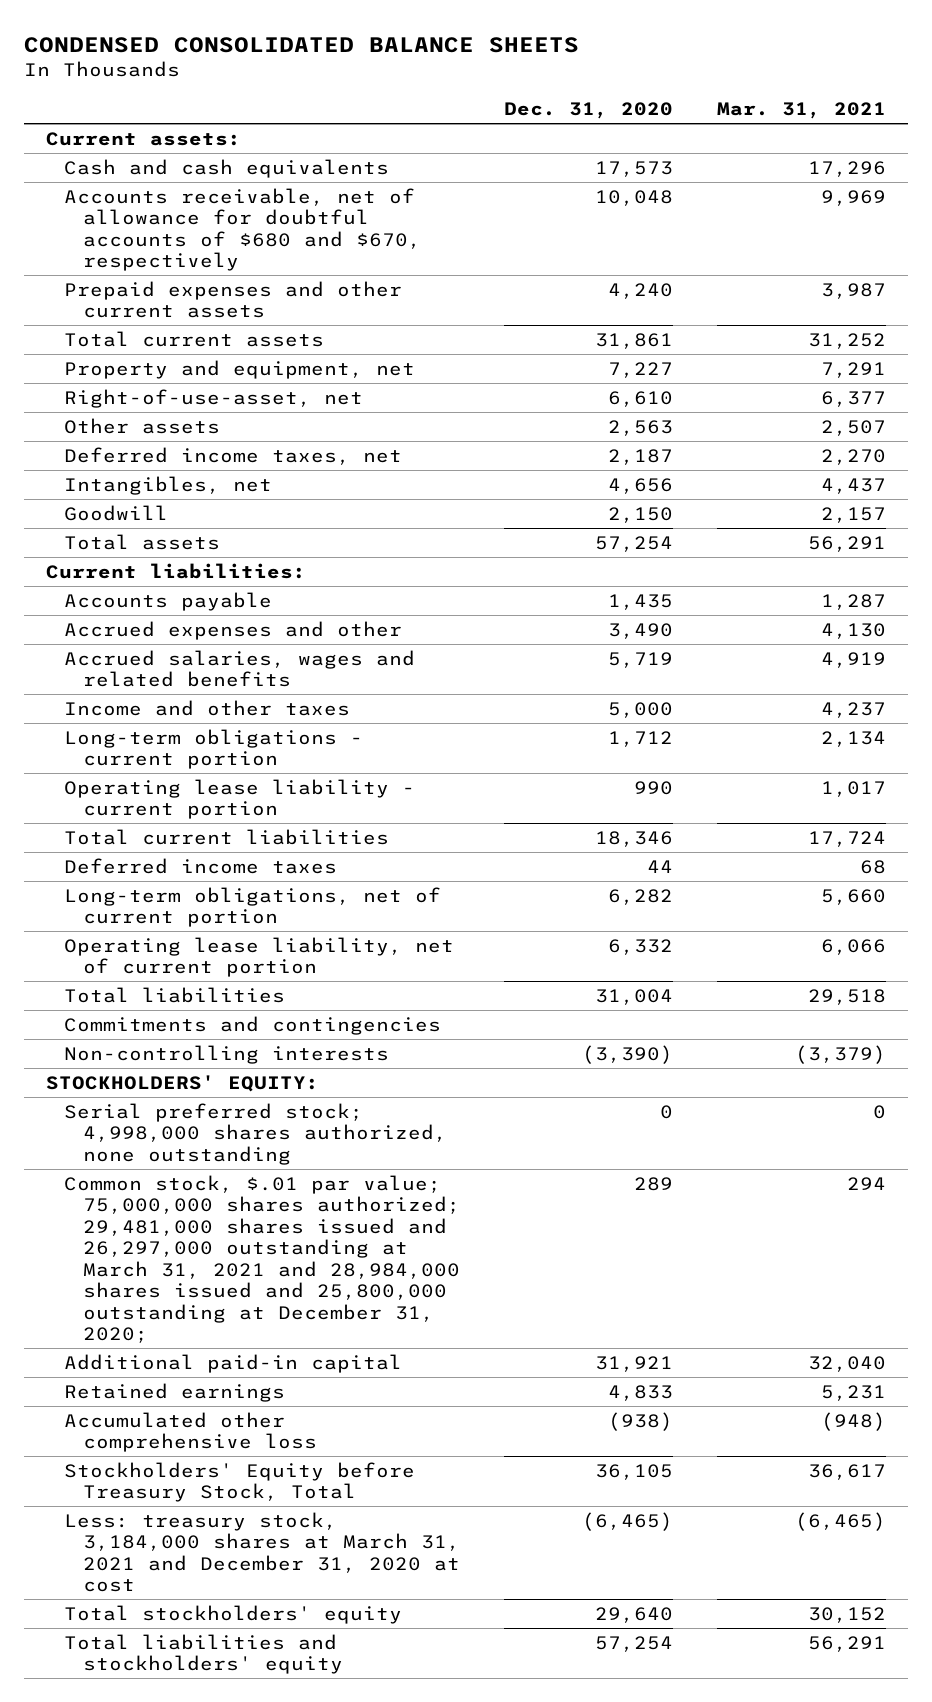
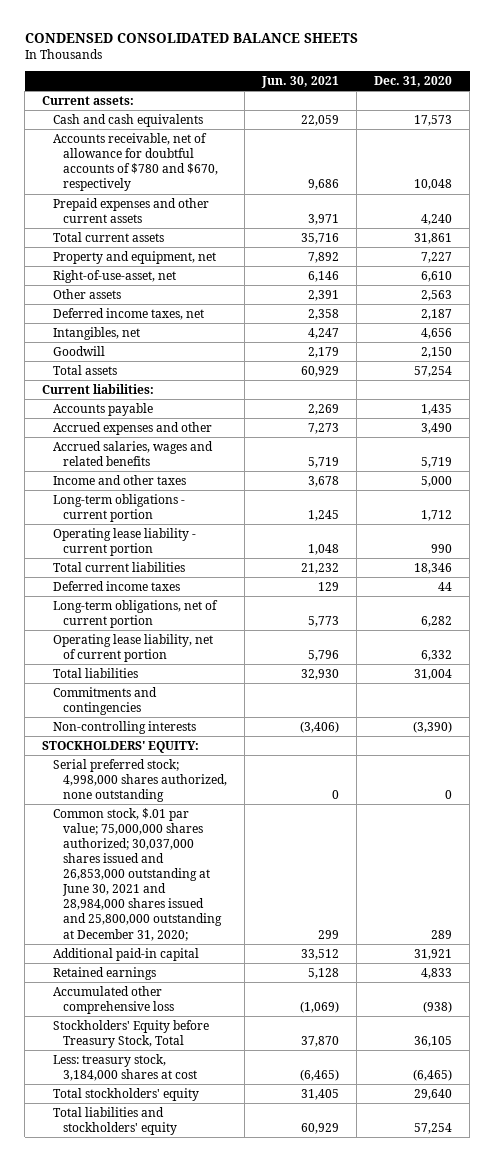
- | Dec. 31, 2020 | Mar. 31, 2021
+ | Jun. 30, 2021 | Dec. 31, 2020
- Accounts receivable, net of allowance for doubtful accounts of $680 and $670, respectively | 10,048 | 9,969
+ Accounts receivable, net of allowance for doubtful accounts of $780 and $670, respectively | 9,686 | 10,048
- Common stock, $.01 par value; 75,000,000 shares authorized; 29,481,000 shares issued and 26,297,000 outstanding at March 31, 2021 and 28,984,000 shares issued and 25,800,000 outstanding at December 31, 2020; | 289 | 294
+ Common stock, $.01 par value; 75,000,000 shares authorized; 30,037,000 shares issued and 26,853,000 outstanding at June 30, 2021 and 28,984,000 shares issued and 25,800,000 outstanding at December 31, 2020; | 299 | 289
- Less: treasury stock, 3,184,000 shares at March 31, 2021 and December 31, 2020 at cost | (6,465) | (6,465)
+ Less: treasury stock, 3,184,000 shares at cost | (6,465) | (6,465)

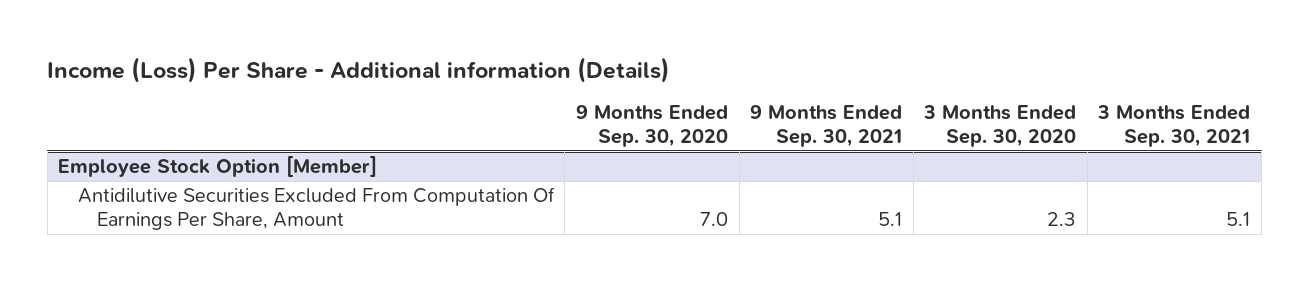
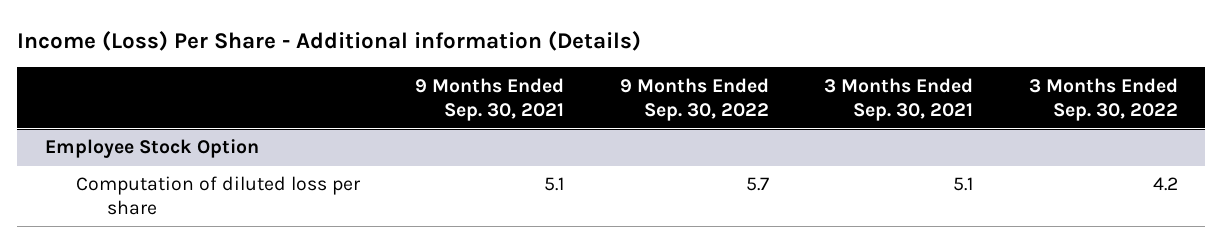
- | 9 Months Ended Sep. 30, 2020 | 9 Months Ended Sep. 30, 2021 | 3 Months Ended Sep. 30, 2020 | 3 Months Ended Sep. 30, 2021
+ | 9 Months Ended Sep. 30, 2021 | 9 Months Ended Sep. 30, 2022 | 3 Months Ended Sep. 30, 2021 | 3 Months Ended Sep. 30, 2022
- Employee Stock Option [Member]
- Antidilutive Securities Excluded From Computation Of Earnings Per Share, Amount | 7.0 | 5.1 | 2.3 | 5.1
+ Employee Stock Option
+ Computation of diluted loss per share | 5.1 | 5.7 | 5.1 | 4.2

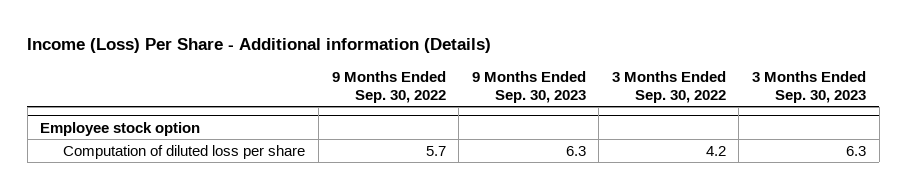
- | 9 Months Ended Sep. 30, 2021 | 9 Months Ended Sep. 30, 2022 | 3 Months Ended Sep. 30, 2021 | 3 Months Ended Sep. 30, 2022
+ | 9 Months Ended Sep. 30, 2022 | 9 Months Ended Sep. 30, 2023 | 3 Months Ended Sep. 30, 2022 | 3 Months Ended Sep. 30, 2023
- Employee Stock Option
+ Employee stock option

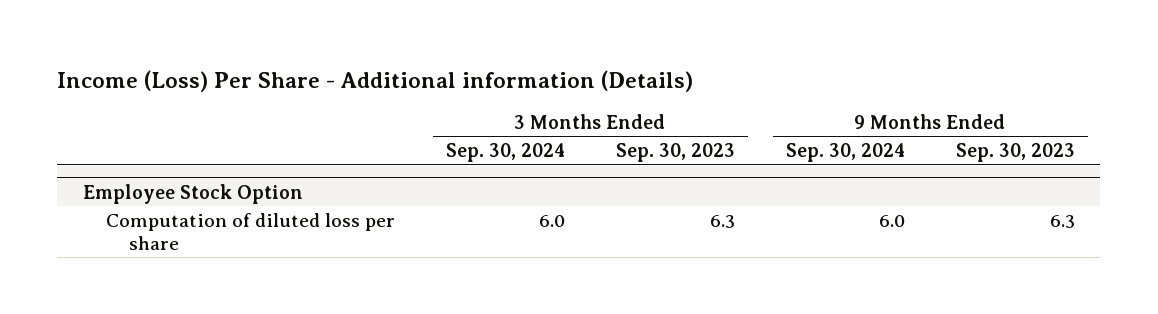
- | 9 Months Ended Sep. 30, 2022 | 9 Months Ended Sep. 30, 2023 | 3 Months Ended Sep. 30, 2022 | 3 Months Ended Sep. 30, 2023
+ | 3 Months Ended Sep. 30, 2024 | 3 Months Ended Sep. 30, 2023 | 9 Months Ended Sep. 30, 2024 | 9 Months Ended Sep. 30, 2023
- Employee stock option
+ Employee Stock Option

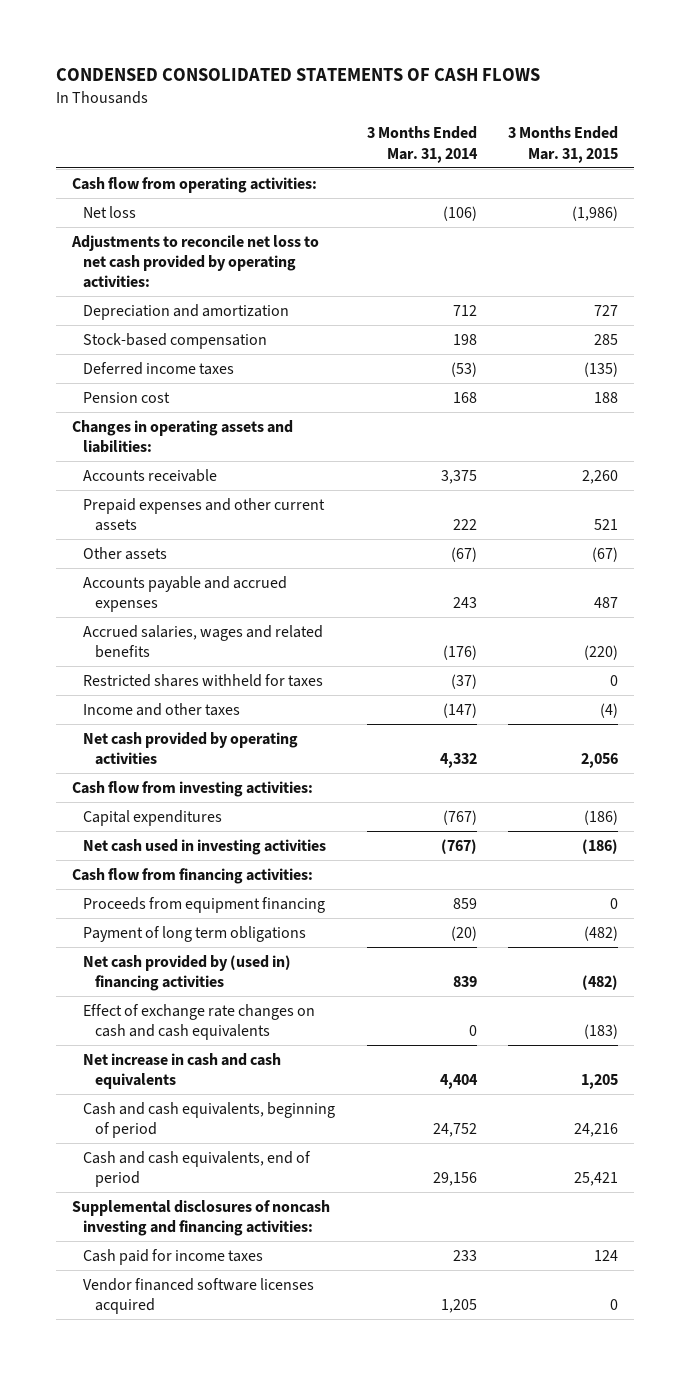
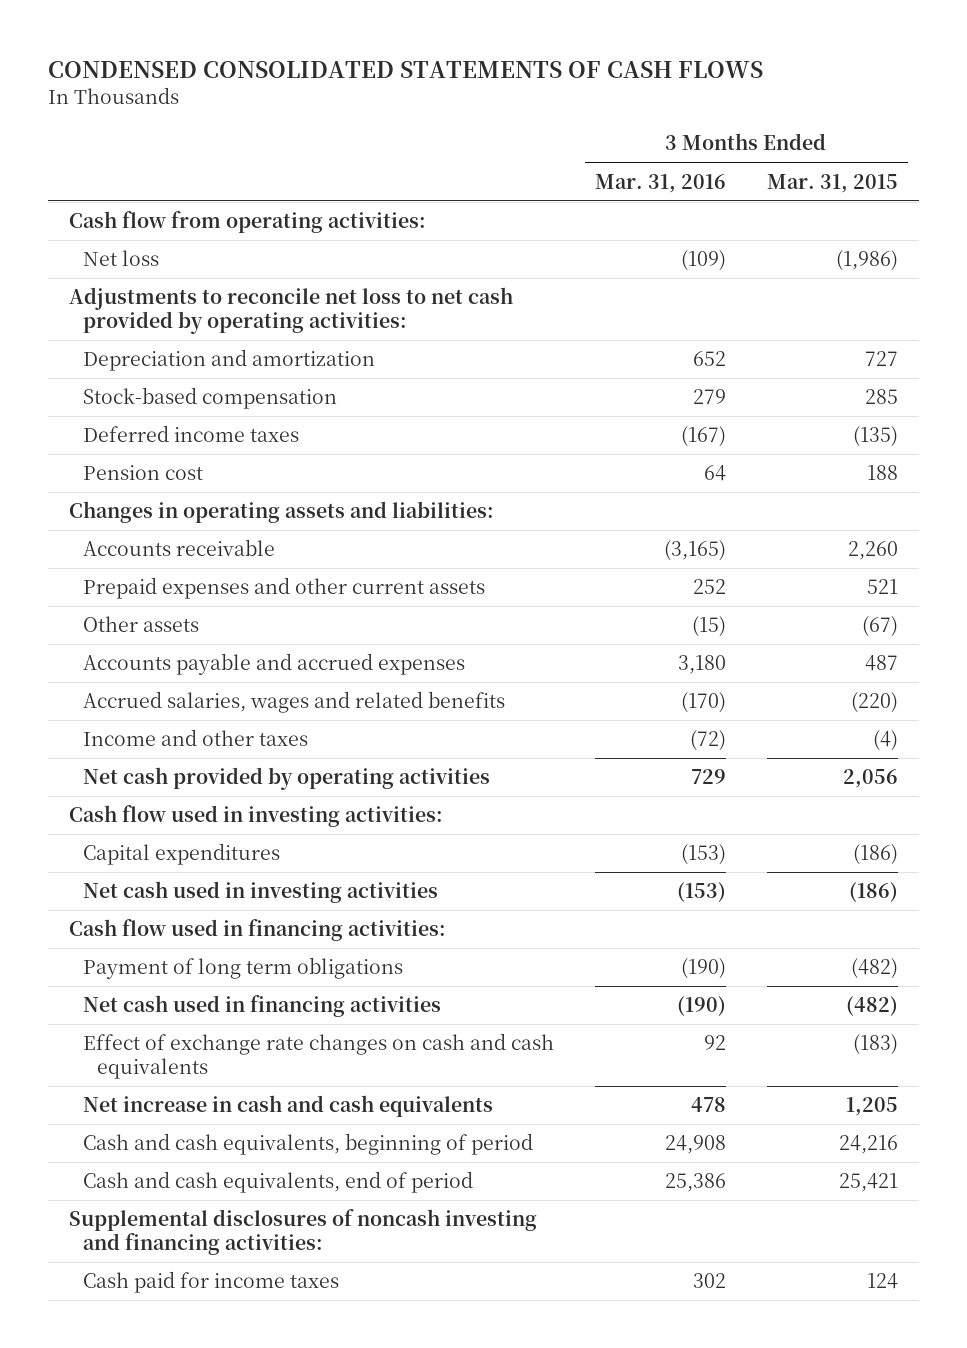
- | 3 Months Ended Mar. 31, 2014 | 3 Months Ended Mar. 31, 2015
+ | 3 Months Ended Mar. 31, 2016 | 3 Months Ended Mar. 31, 2015
- Restricted shares withheld for taxes | (37) | 0
- Cash flow from investing activities:
+ Cash flow used in investing activities:
- Cash flow from financing activities:
- Proceeds from equipment financing | 859 | 0
+ Cash flow used in financing activities:
- Net cash provided by (used in) financing activities | 839 | (482)
+ Net cash used in financing activities | (190) | (482)
- Vendor financed software licenses acquired | 1,205 | 0

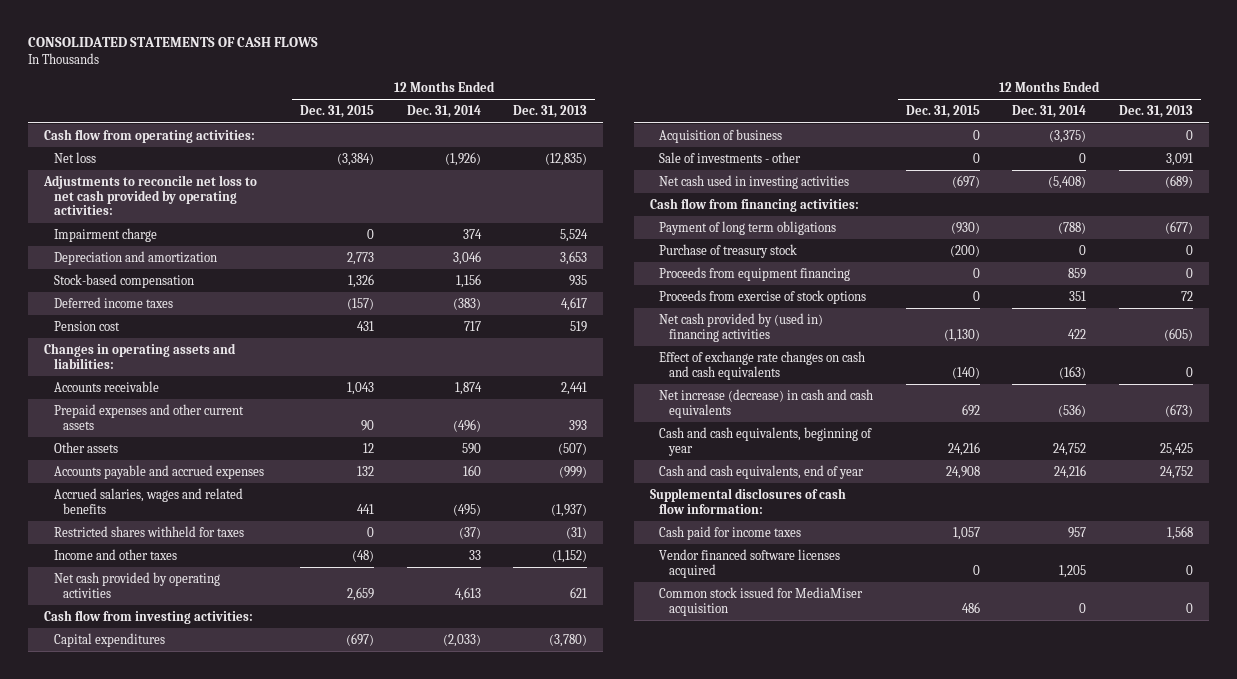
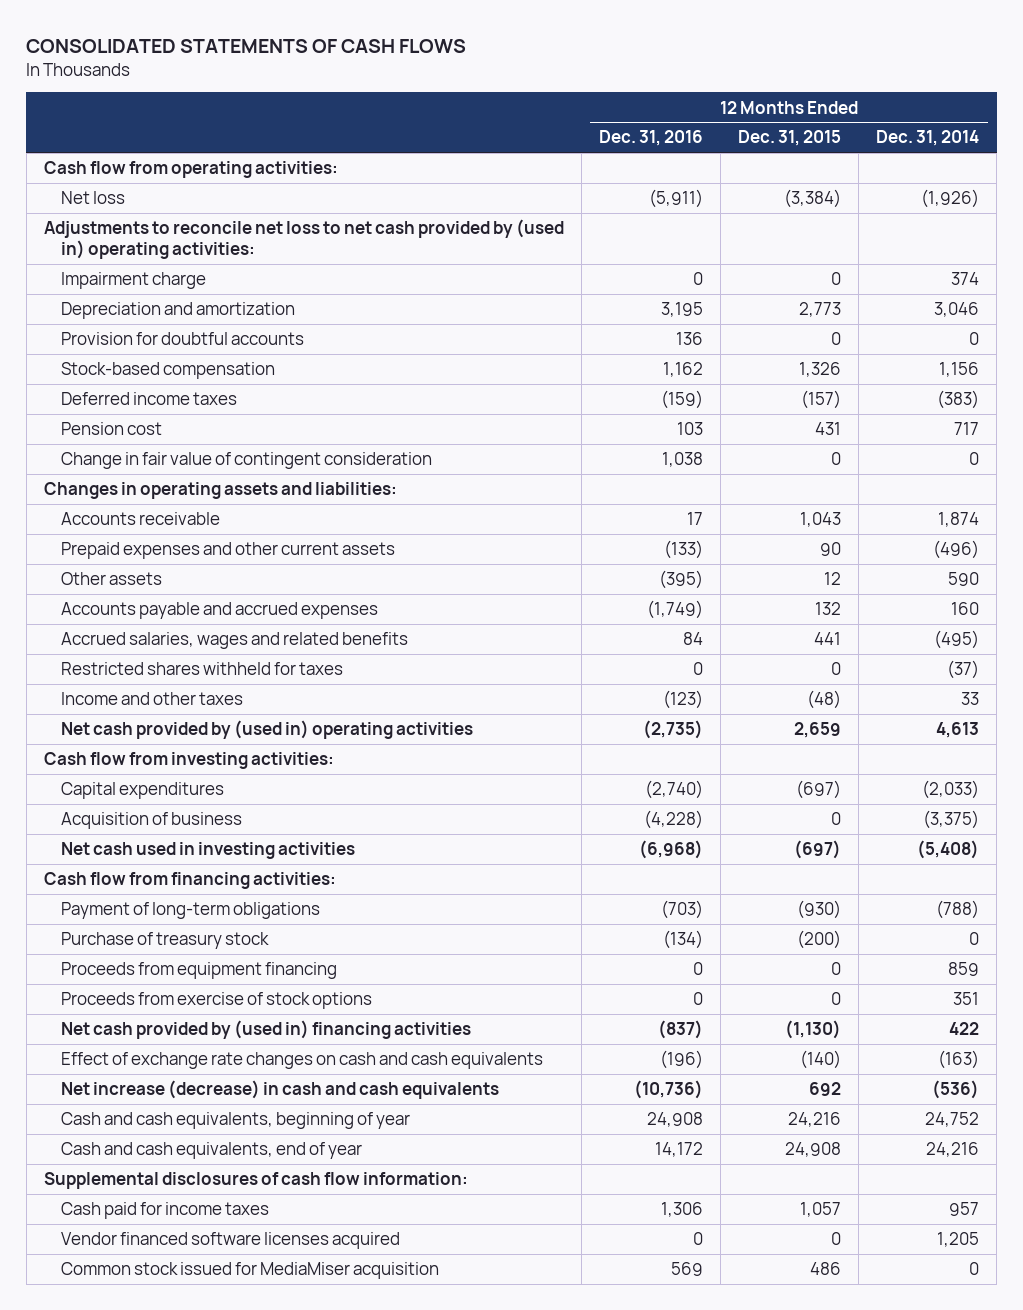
- | 12 Months Ended Dec. 31, 2015 | 12 Months Ended Dec. 31, 2014 | 12 Months Ended Dec. 31, 2013
+ | 12 Months Ended Dec. 31, 2016 | 12 Months Ended Dec. 31, 2015 | 12 Months Ended Dec. 31, 2014
- Adjustments to reconcile net loss to net cash provided by operating activities:
+ Adjustments to reconcile net loss to net cash provided by (used in) operating activities:
+ Provision for doubtful accounts | 136 | 0 | 0
+ Change in fair value of contingent consideration | 1,038 | 0 | 0
- Net cash provided by operating activities | 2,659 | 4,613 | 621
+ Net cash provided by (used in) operating activities | (2,735) | 2,659 | 4,613
- Sale of investments - other | 0 | 0 | 3,091
- Payment of long term obligations | (930) | (788) | (677)
+ Payment of long-term obligations | (703) | (930) | (788)

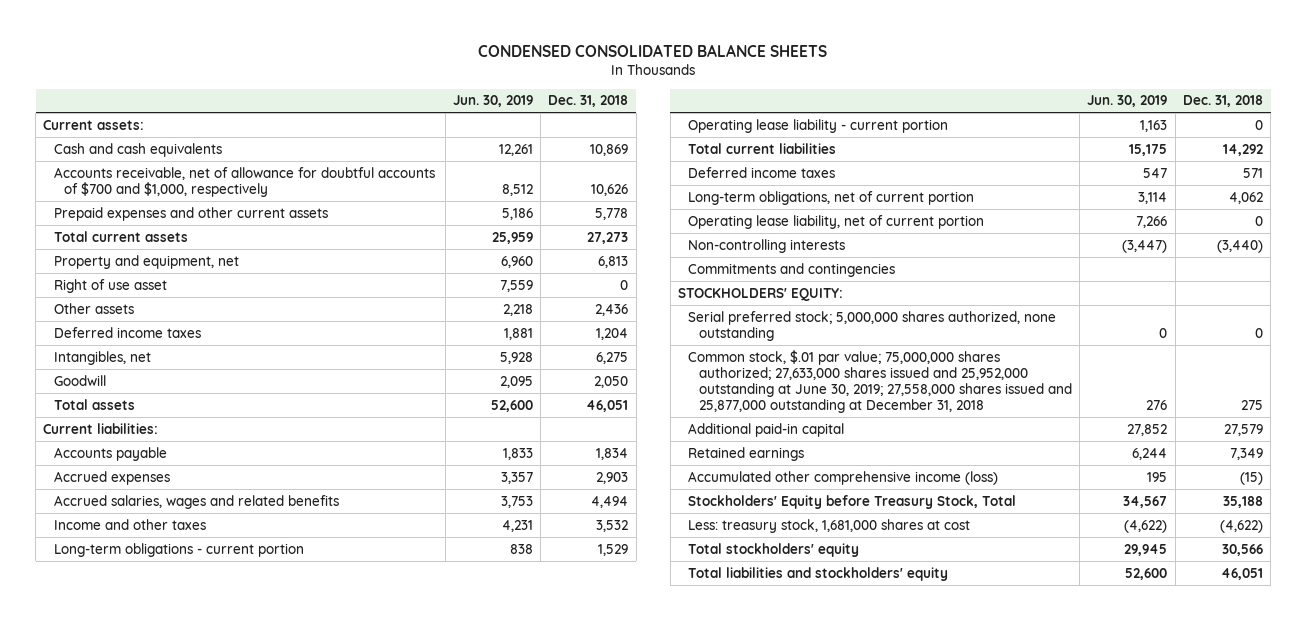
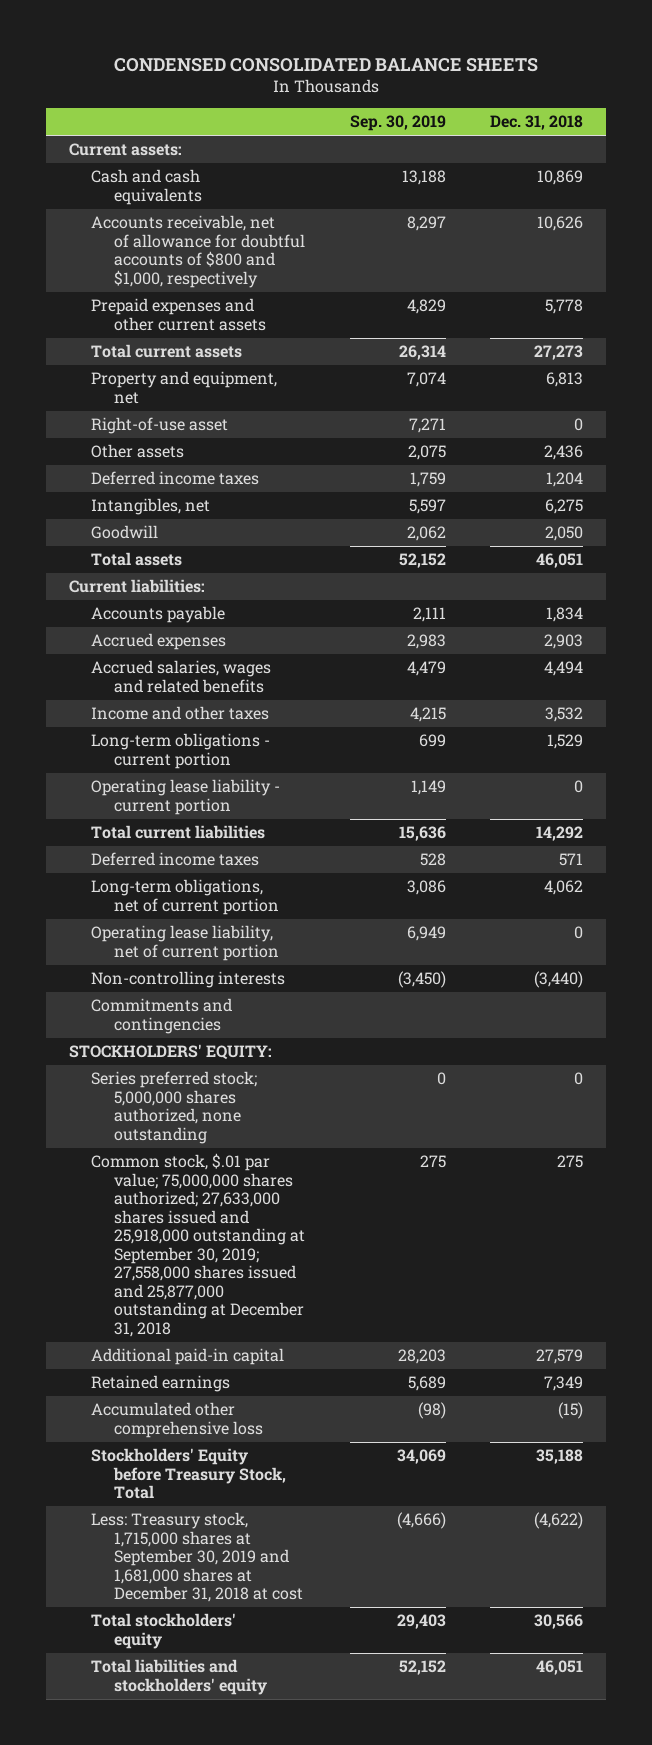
- | Jun. 30, 2019 | Dec. 31, 2018
+ | Sep. 30, 2019 | Dec. 31, 2018
- Accounts receivable, net of allowance for doubtful accounts of $700 and $1,000, respectively | 8,512 | 10,626
+ Accounts receivable, net of allowance for doubtful accounts of $800 and $1,000, respectively | 8,297 | 10,626
- Right of use asset | 7,559 | 0
+ Right-of-use asset | 7,271 | 0
- Serial preferred stock; 5,000,000 shares authorized, none outstanding | 0 | 0
- Common stock, $.01 par value; 75,000,000 shares authorized; 27,633,000 shares issued and 25,952,000 outstanding at June 30, 2019; 27,558,000 shares issued and 25,877,000 outstanding at December 31, 2018 | 276 | 275
+ Series preferred stock; 5,000,000 shares authorized, none outstanding | 0 | 0
+ Common stock, $.01 par value; 75,000,000 shares authorized; 27,633,000 shares issued and 25,918,000 outstanding at September 30, 2019; 27,558,000 shares issued and 25,877,000 outstanding at December 31, 2018 | 275 | 275
- Accumulated other comprehensive income (loss) | 195 | (15)
+ Accumulated other comprehensive loss | (98) | (15)
- Less: treasury stock, 1,681,000 shares at cost | (4,622) | (4,622)
+ Less: Treasury stock, 1,715,000 shares at September 30, 2019 and 1,681,000 shares at December 31, 2018 at cost | (4,666) | (4,622)

